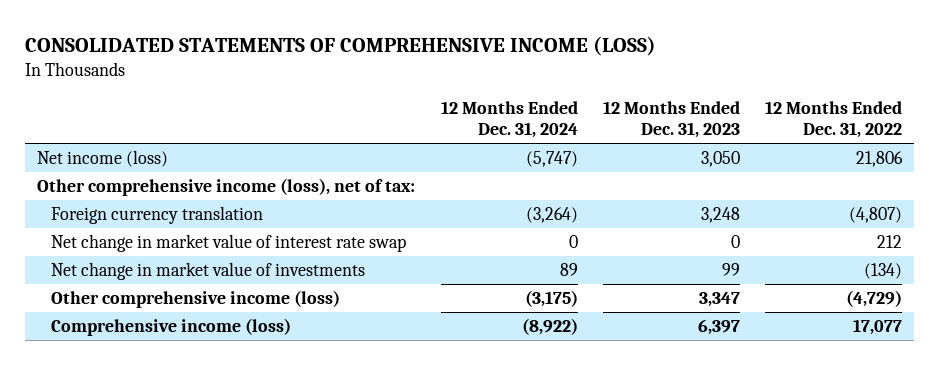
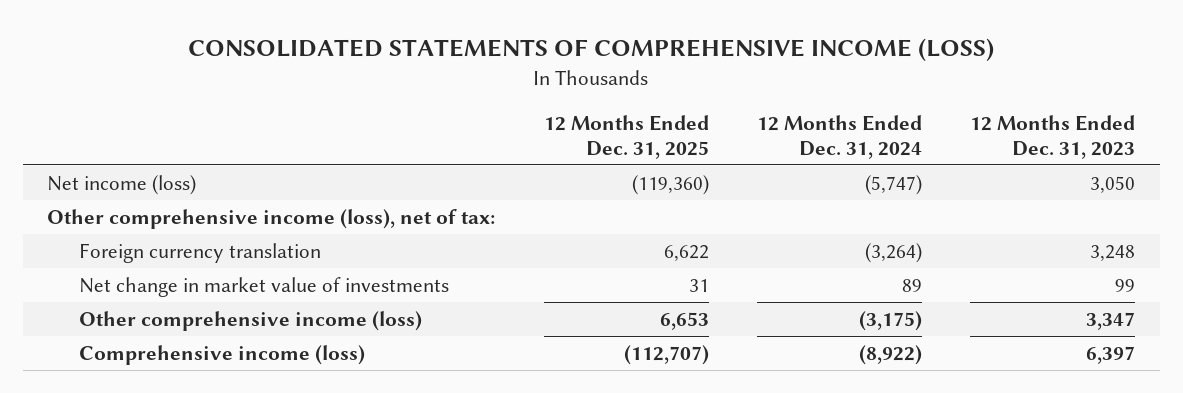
- | 12 Months Ended Dec. 31, 2024 | 12 Months Ended Dec. 31, 2023 | 12 Months Ended Dec. 31, 2022
+ | 12 Months Ended Dec. 31, 2025 | 12 Months Ended Dec. 31, 2024 | 12 Months Ended Dec. 31, 2023
- Net change in market value of interest rate swap | 0 | 0 | 212

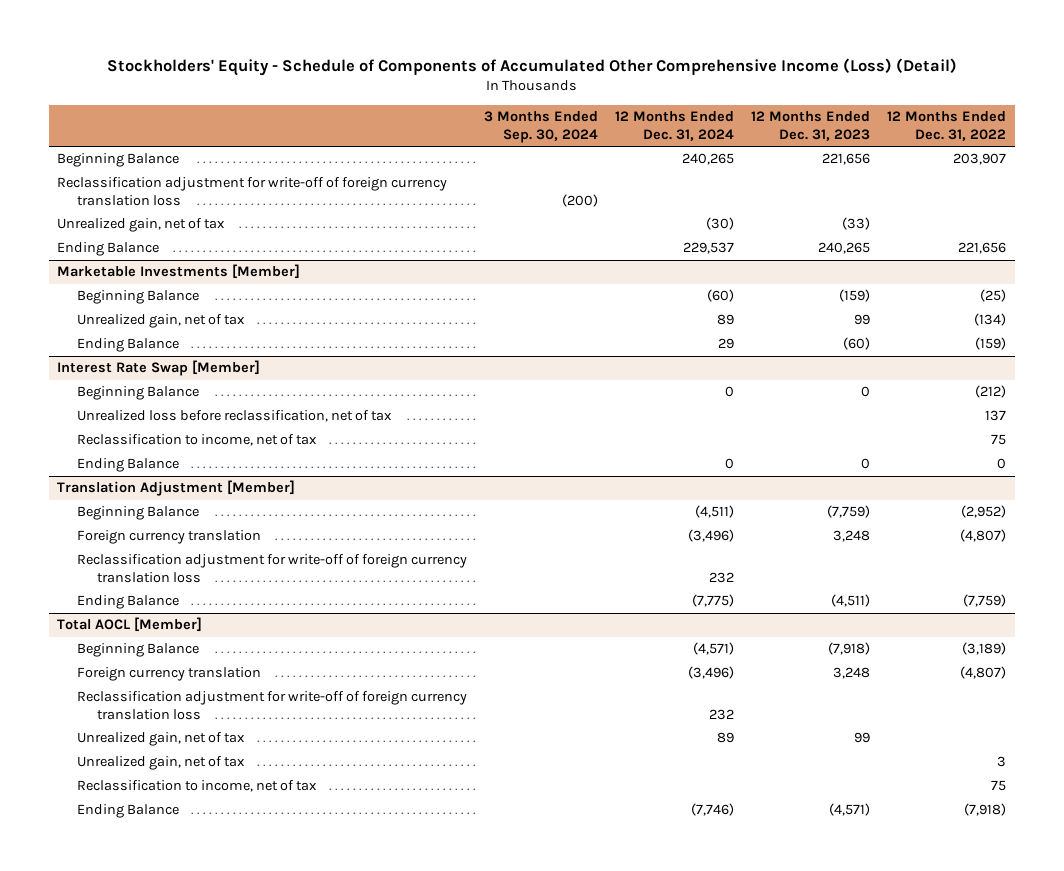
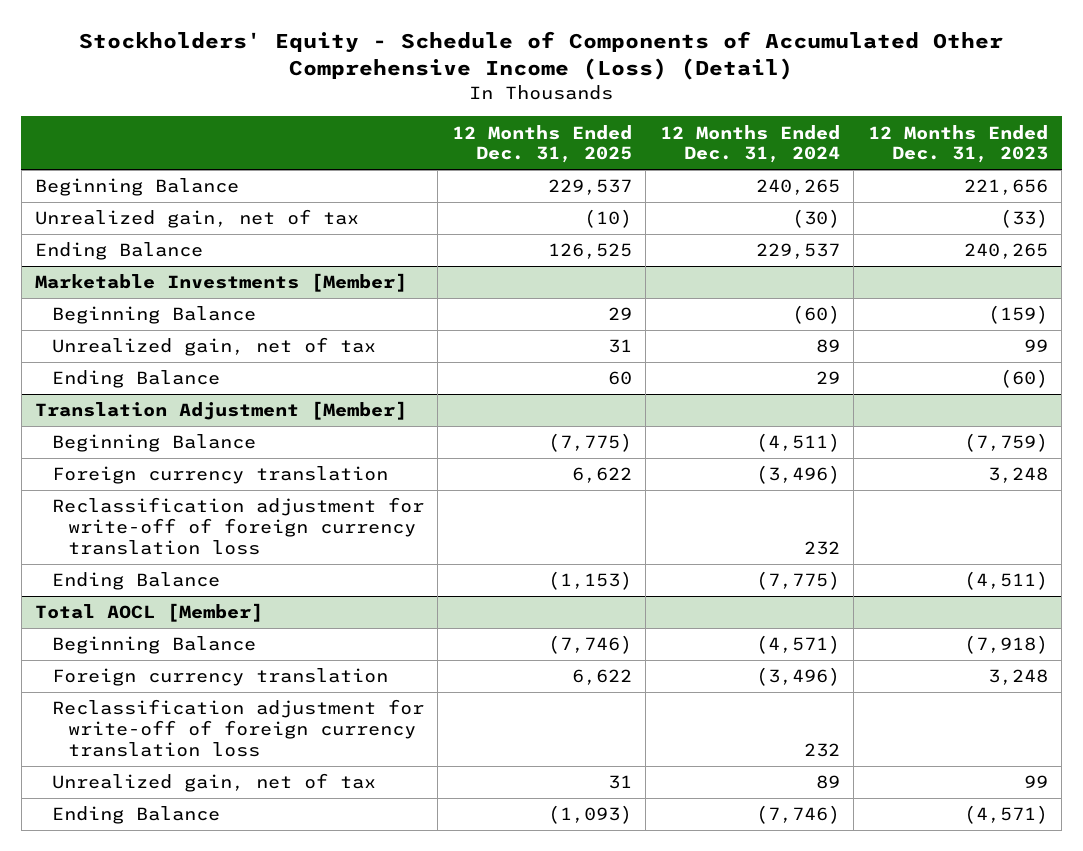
- | 3 Months Ended Sep. 30, 2024 | 12 Months Ended Dec. 31, 2024 | 12 Months Ended Dec. 31, 2023 | 12 Months Ended Dec. 31, 2022
+ | 12 Months Ended Dec. 31, 2025 | 12 Months Ended Dec. 31, 2024 | 12 Months Ended Dec. 31, 2023
- Reclassification adjustment for write-off of foreign currency translation loss | (200) | | |
- Interest Rate Swap [Member]
- Beginning Balance | | 0 | 0 | (212)
- Unrealized loss before reclassification, net of tax | | | | 137
- Reclassification to income, net of tax | | | | 75
- Ending Balance | | 0 | 0 | 0
@ Total AOCL [Member]
- Unrealized gain, net of tax | | | | 3
- Reclassification to income, net of tax | | | | 75

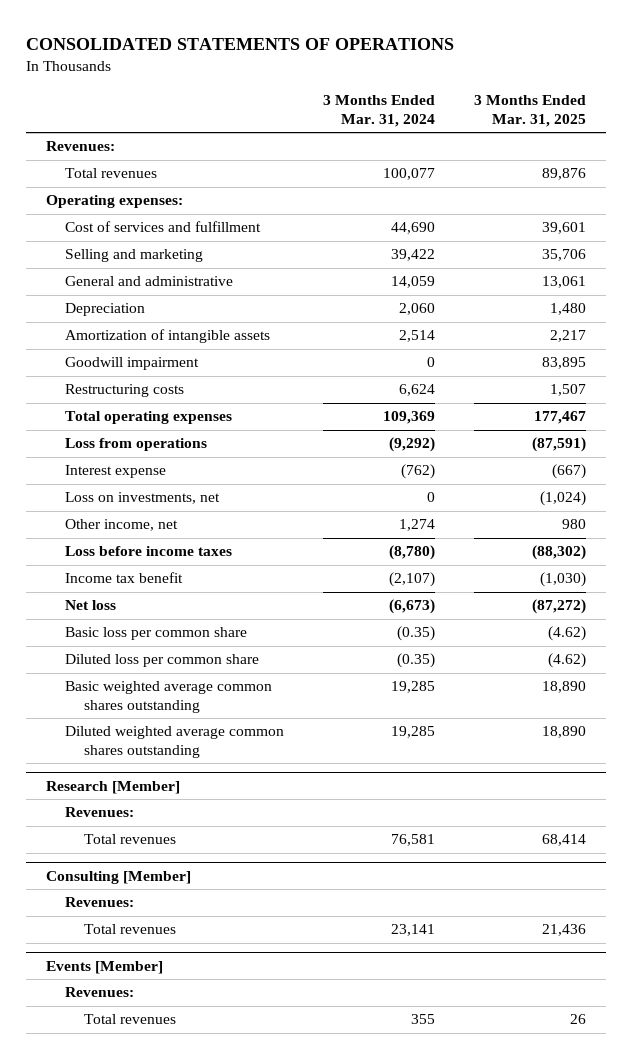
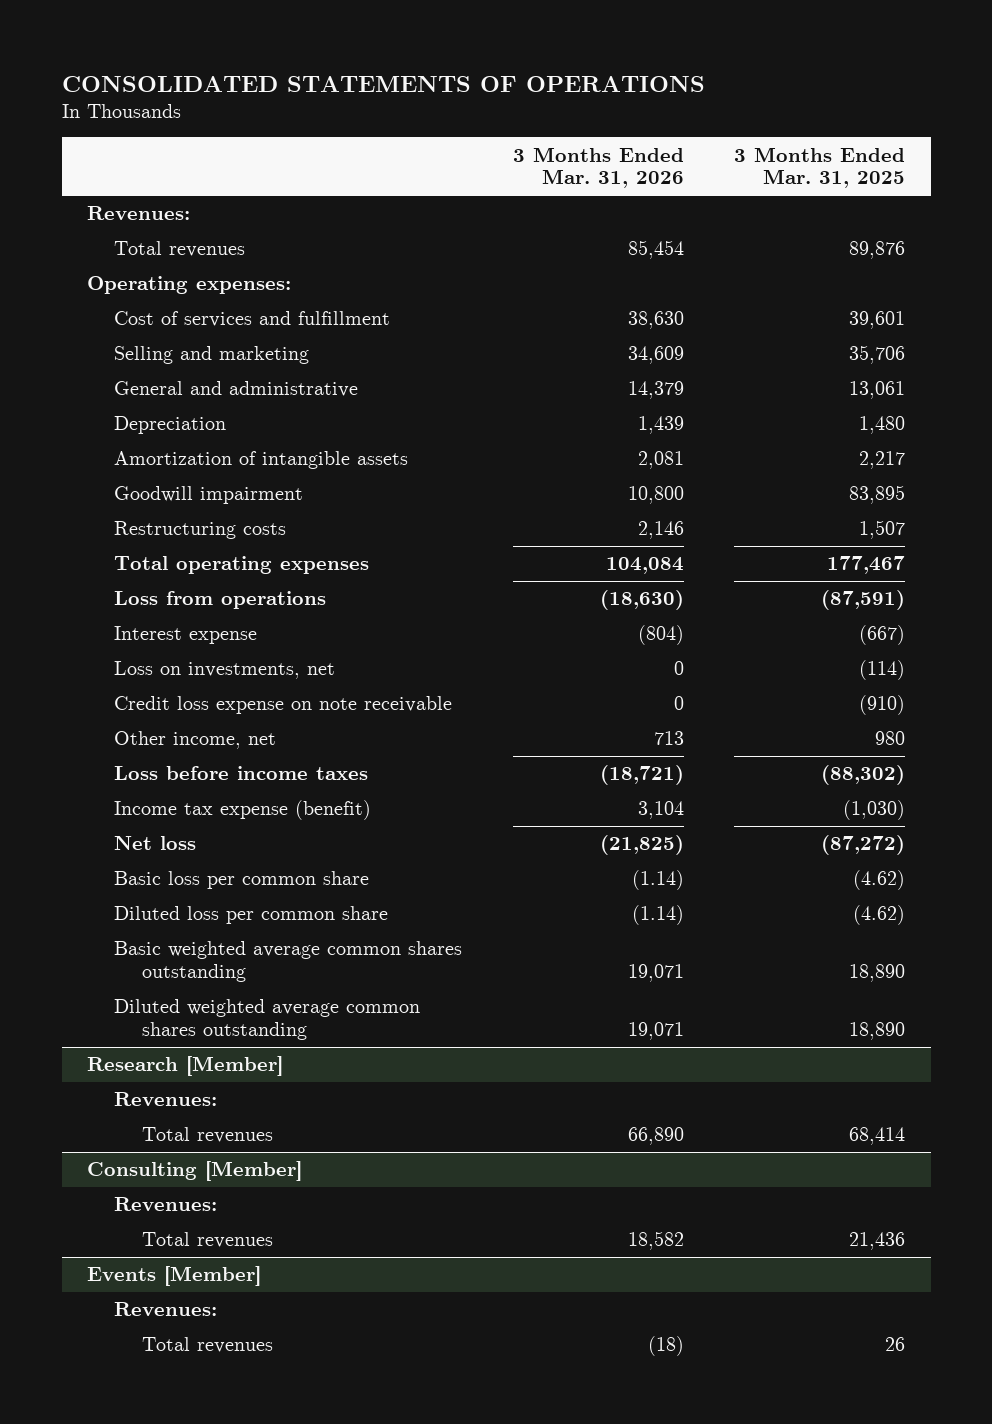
- | 3 Months Ended Mar. 31, 2024 | 3 Months Ended Mar. 31, 2025
+ | 3 Months Ended Mar. 31, 2026 | 3 Months Ended Mar. 31, 2025
- Loss on investments, net | 0 | (1,024)
+ Loss on investments, net | 0 | (114)
+ Credit loss expense on note receivable | 0 | (910)
- Income tax benefit | (2,107) | (1,030)
+ Income tax expense (benefit) | 3,104 | (1,030)

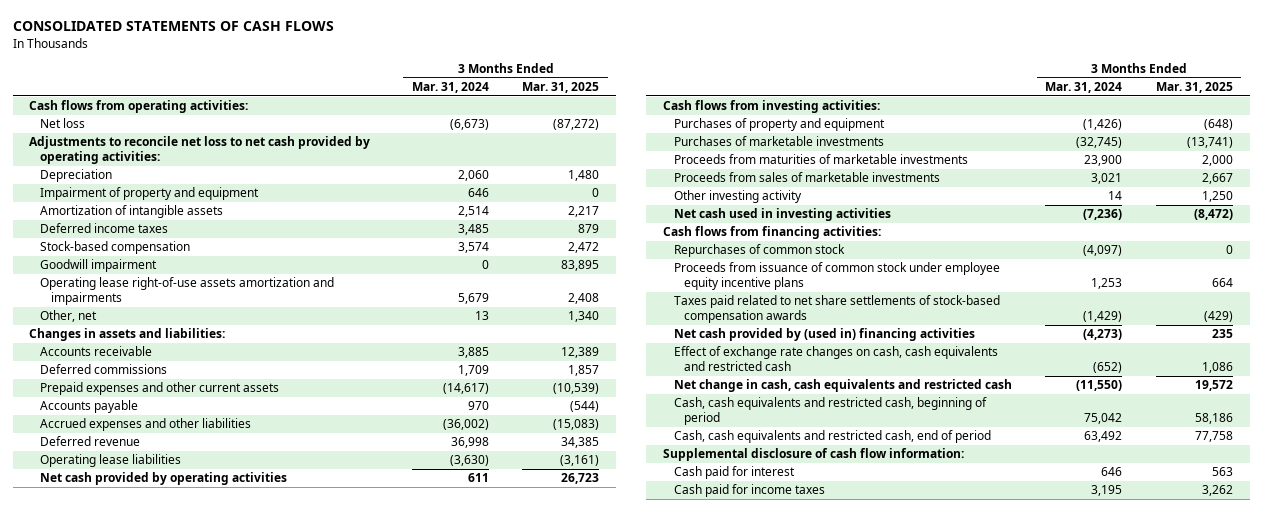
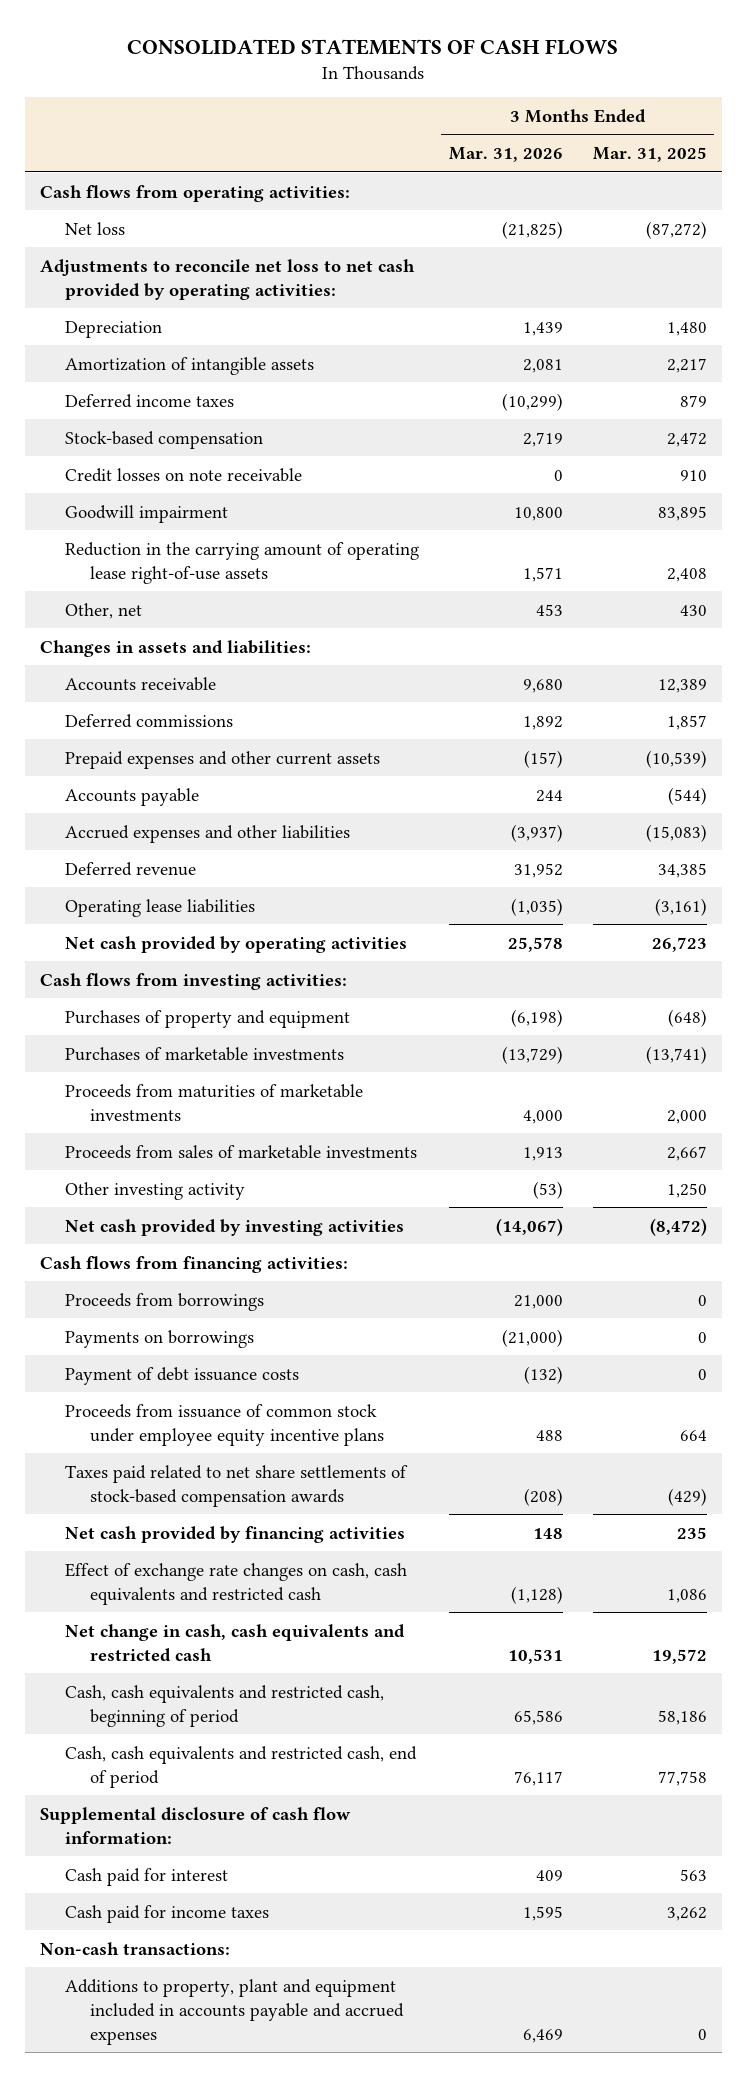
- | 3 Months Ended Mar. 31, 2024 | 3 Months Ended Mar. 31, 2025
+ | 3 Months Ended Mar. 31, 2026 | 3 Months Ended Mar. 31, 2025
- Impairment of property and equipment | 646 | 0
+ Credit losses on note receivable | 0 | 910
- Operating lease right-of-use assets amortization and impairments | 5,679 | 2,408
- Other, net | 13 | 1,340
+ Reduction in the carrying amount of operating lease right-of-use assets | 1,571 | 2,408
+ Other, net | 453 | 430
- Net cash used in investing activities | (7,236) | (8,472)
+ Net cash provided by investing activities | (14,067) | (8,472)
- Repurchases of common stock | (4,097) | 0
+ Proceeds from borrowings | 21,000 | 0
+ Payments on borrowings | (21,000) | 0
+ Payment of debt issuance costs | (132) | 0
- Net cash provided by (used in) financing activities | (4,273) | 235
+ Net cash provided by financing activities | 148 | 235
+ Non-cash transactions:
+ Additions to property, plant and equipment included in accounts payable and accrued expenses | 6,469 | 0

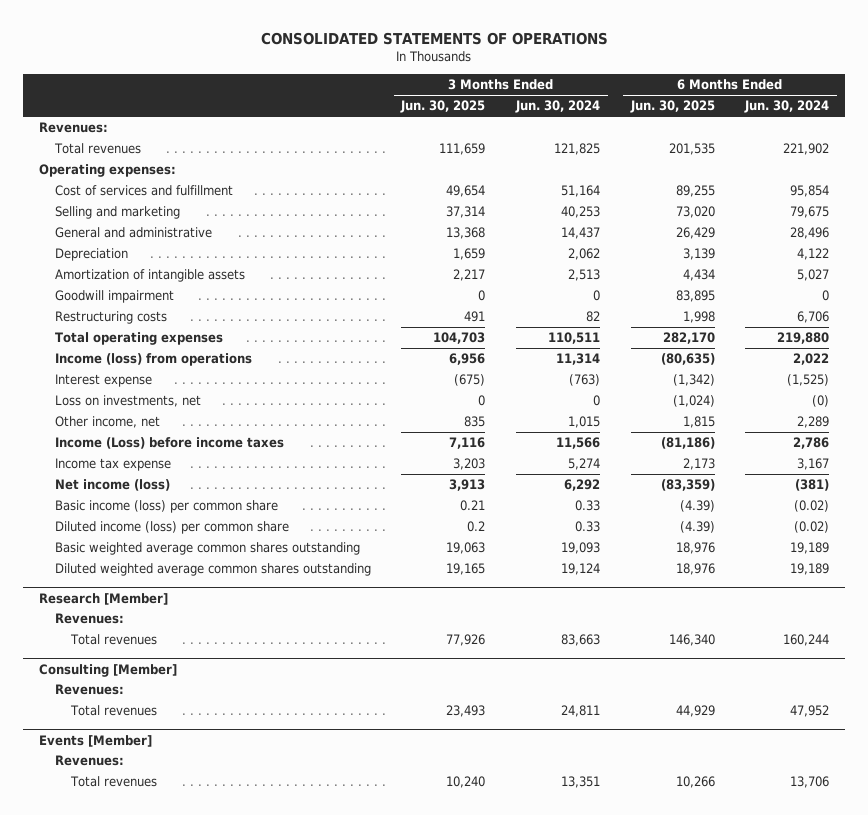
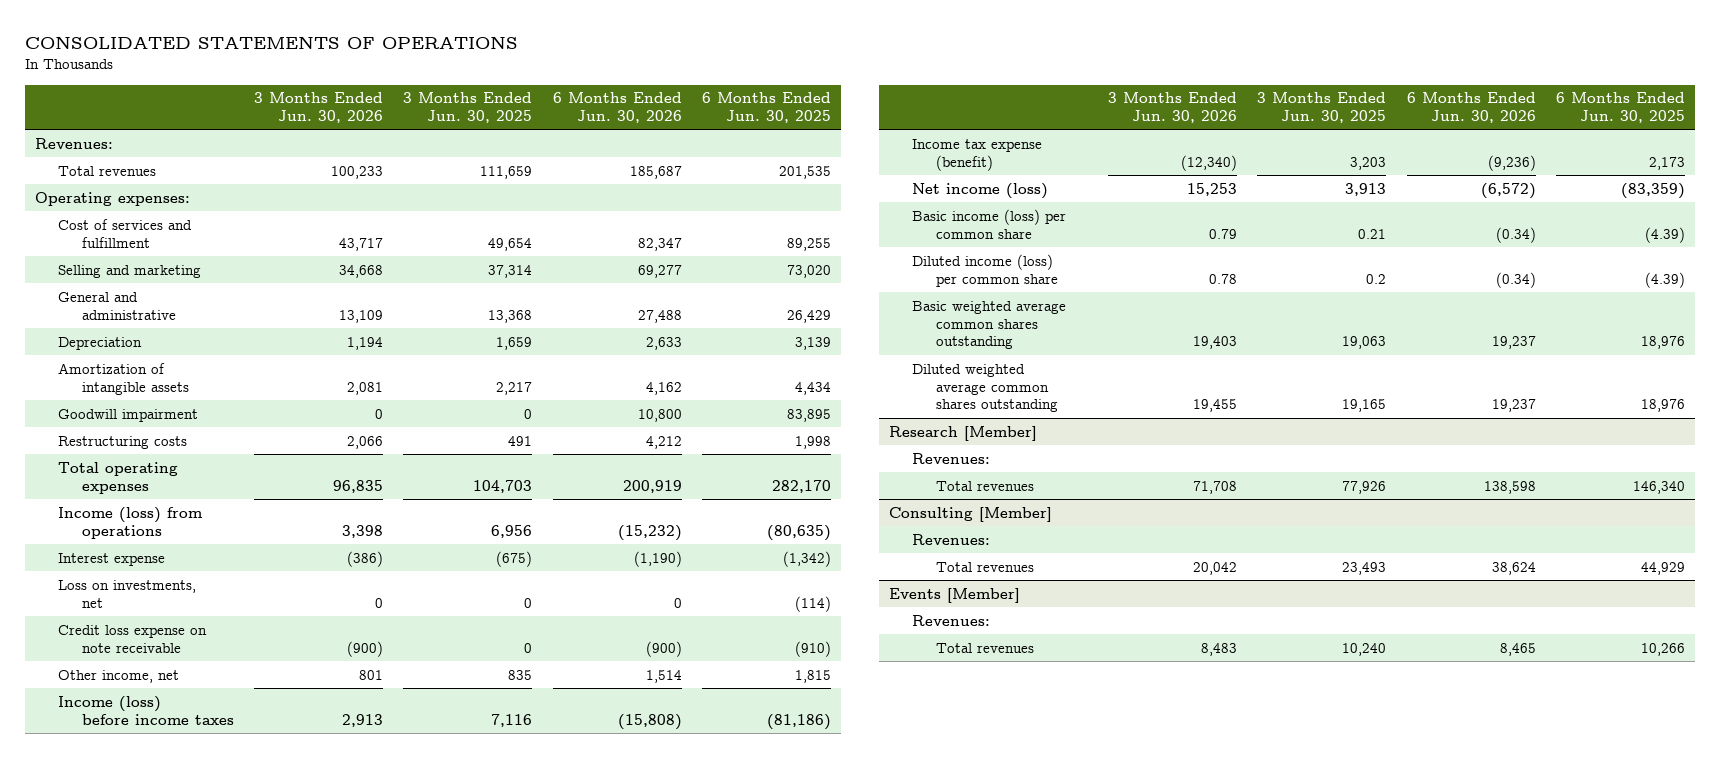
- | 3 Months Ended Jun. 30, 2025 | 3 Months Ended Jun. 30, 2024 | 6 Months Ended Jun. 30, 2025 | 6 Months Ended Jun. 30, 2024
+ | 3 Months Ended Jun. 30, 2026 | 3 Months Ended Jun. 30, 2025 | 6 Months Ended Jun. 30, 2026 | 6 Months Ended Jun. 30, 2025
- Loss on investments, net | 0 | 0 | (1,024) | (0)
+ Loss on investments, net | 0 | 0 | 0 | (114)
+ Credit loss expense on note receivable | (900) | 0 | (900) | (910)
- Income (Loss) before income taxes | 7,116 | 11,566 | (81,186) | 2,786
- Income tax expense | 3,203 | 5,274 | 2,173 | 3,167
+ Income (loss) before income taxes | 2,913 | 7,116 | (15,808) | (81,186)
+ Income tax expense (benefit) | (12,340) | 3,203 | (9,236) | 2,173

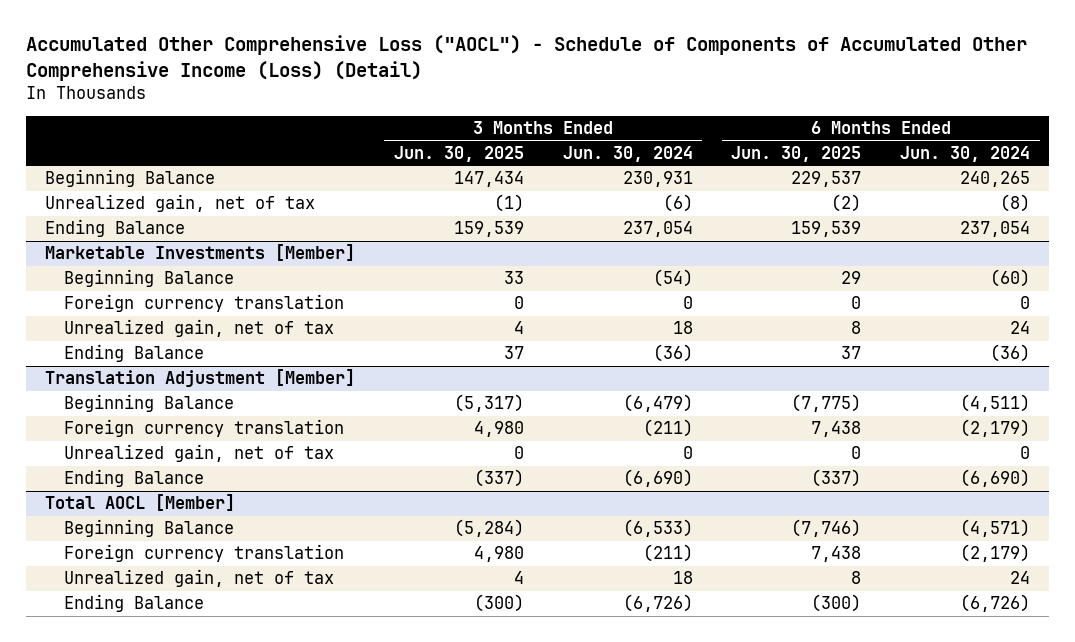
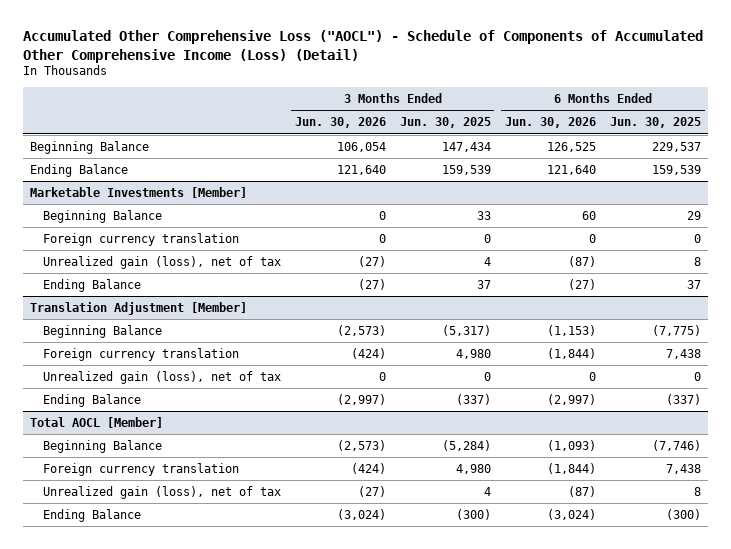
- | 3 Months Ended Jun. 30, 2025 | 3 Months Ended Jun. 30, 2024 | 6 Months Ended Jun. 30, 2025 | 6 Months Ended Jun. 30, 2024
+ | 3 Months Ended Jun. 30, 2026 | 3 Months Ended Jun. 30, 2025 | 6 Months Ended Jun. 30, 2026 | 6 Months Ended Jun. 30, 2025
- Unrealized gain, net of tax | (1) | (6) | (2) | (8)
@ Marketable Investments [Member]
- Unrealized gain, net of tax | 4 | 18 | 8 | 24
+ Unrealized gain (loss), net of tax | (27) | 4 | (87) | 8
@ Translation Adjustment [Member]
- Unrealized gain, net of tax | 0 | 0 | 0 | 0
+ Unrealized gain (loss), net of tax | 0 | 0 | 0 | 0
@ Total AOCL [Member]
- Unrealized gain, net of tax | 4 | 18 | 8 | 24
+ Unrealized gain (loss), net of tax | (27) | 4 | (87) | 8

